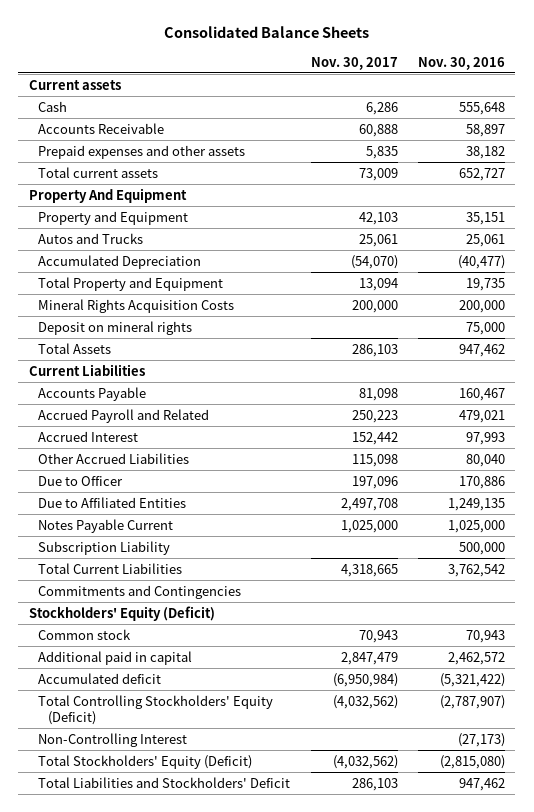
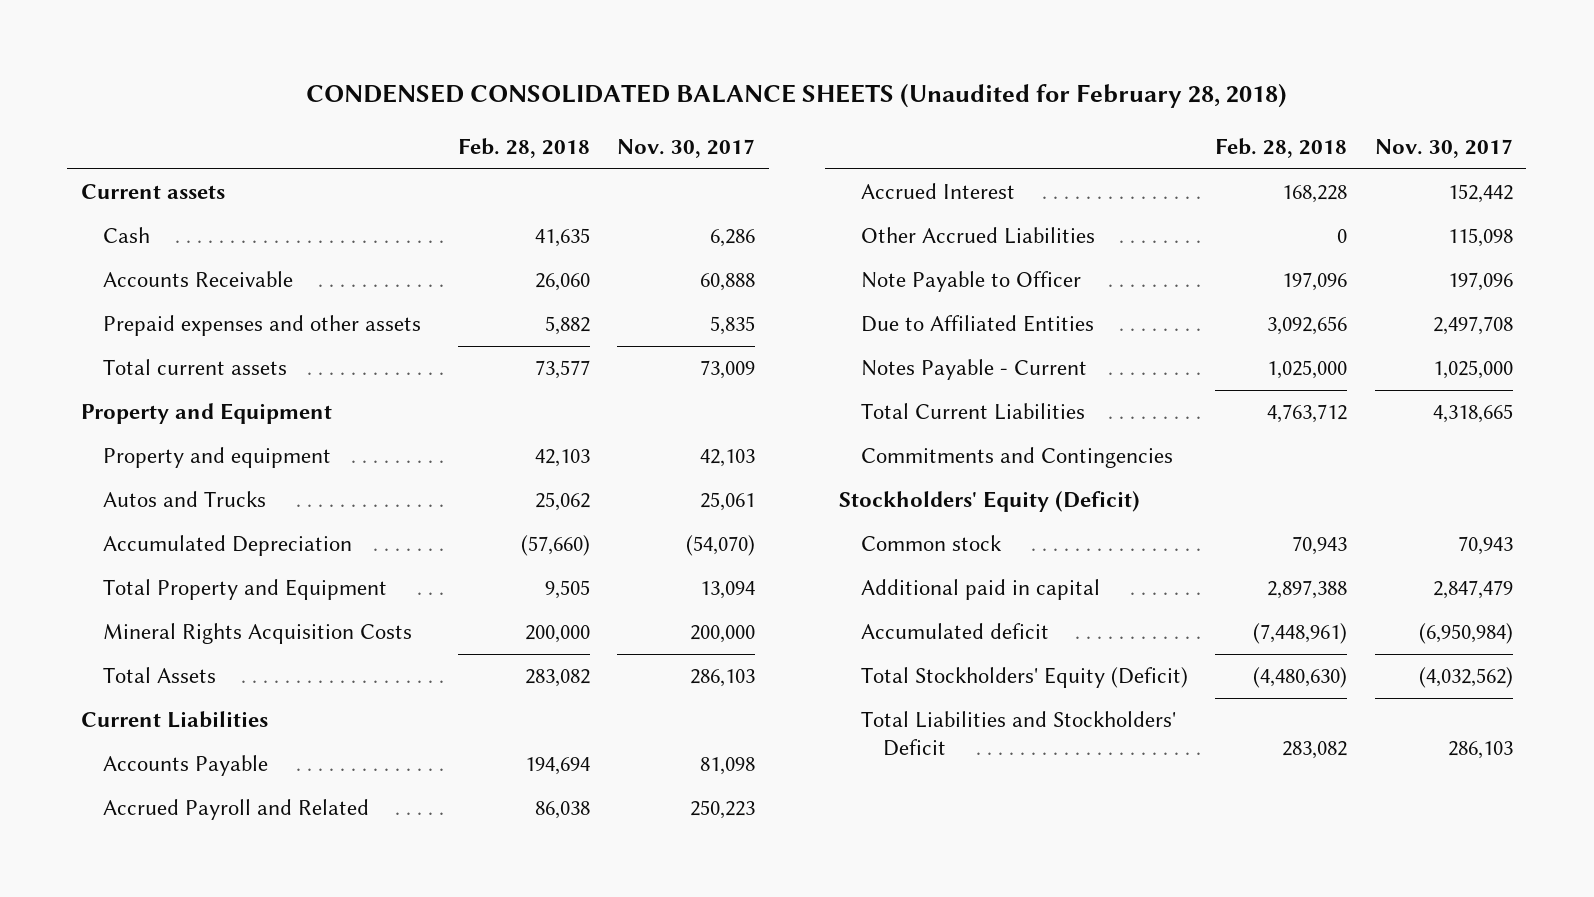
- Consolidated Balance Sheets
+ CONDENSED CONSOLIDATED BALANCE SHEETS (Unaudited for February 28, 2018)
- | Nov. 30, 2017 | Nov. 30, 2016
+ | Feb. 28, 2018 | Nov. 30, 2017
- Property And Equipment
- Property and Equipment | 42,103 | 35,151
+ Property and Equipment
+ Property and equipment | 42,103 | 42,103
- Deposit on mineral rights | | 75,000
- Due to Officer | 197,096 | 170,886
+ Note Payable to Officer | 197,096 | 197,096
- Notes Payable Current | 1,025,000 | 1,025,000
- Subscription Liability | | 500,000
+ Notes Payable - Current | 1,025,000 | 1,025,000
- Total Controlling Stockholders' Equity (Deficit) | (4,032,562) | (2,787,907)
- Non-Controlling Interest | | (27,173)

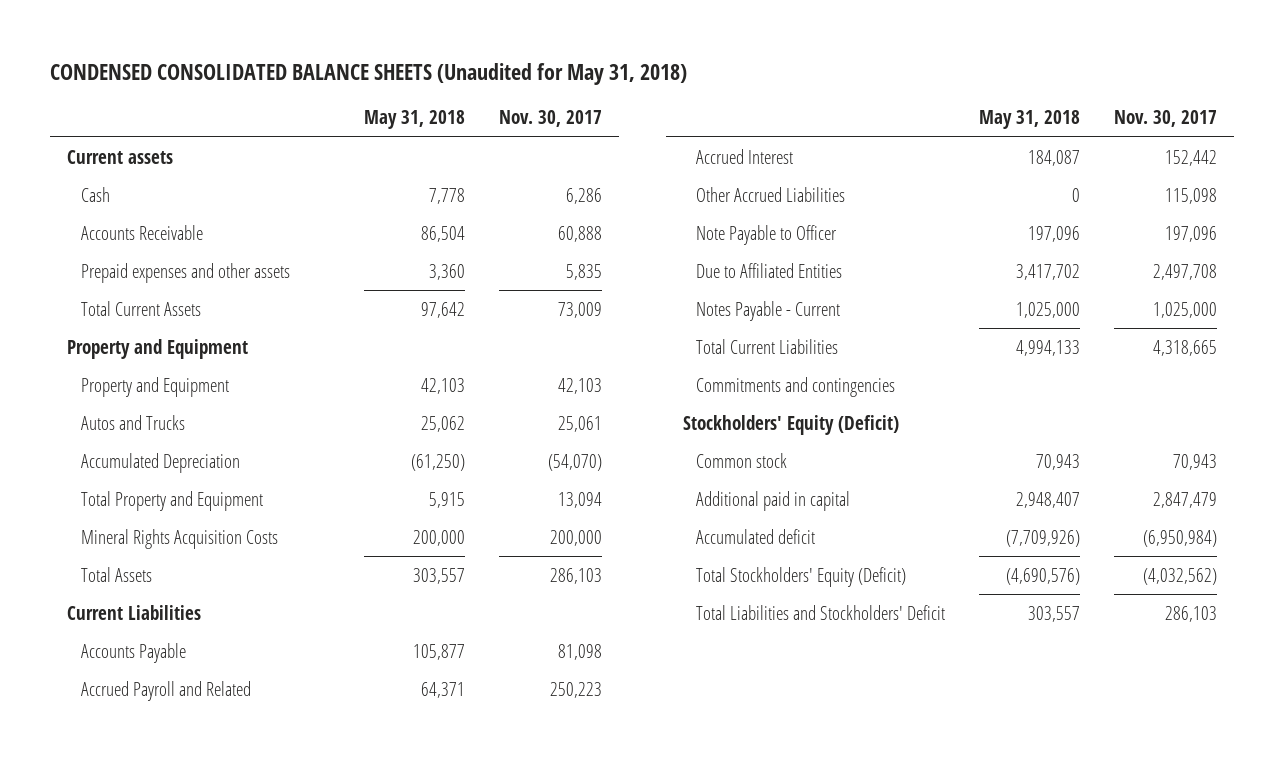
- CONDENSED CONSOLIDATED BALANCE SHEETS (Unaudited for February 28, 2018)
+ CONDENSED CONSOLIDATED BALANCE SHEETS (Unaudited for May 31, 2018)
- | Feb. 28, 2018 | Nov. 30, 2017
+ | May 31, 2018 | Nov. 30, 2017
- Total current assets | 73,577 | 73,009
+ Total Current Assets | 97,642 | 73,009
- Property and equipment | 42,103 | 42,103
+ Property and Equipment | 42,103 | 42,103
- Commitments and Contingencies
+ Commitments and contingencies

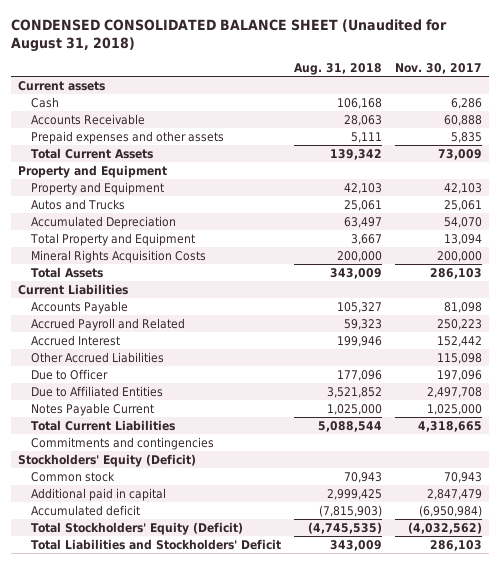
- CONDENSED CONSOLIDATED BALANCE SHEETS (Unaudited for May 31, 2018)
+ CONDENSED CONSOLIDATED BALANCE SHEET (Unaudited for August 31, 2018)
- | May 31, 2018 | Nov. 30, 2017
+ | Aug. 31, 2018 | Nov. 30, 2017
- Accumulated Depreciation | (61,250) | (54,070)
+ Accumulated Depreciation | 63,497 | 54,070
- Note Payable to Officer | 197,096 | 197,096
+ Due to Officer | 177,096 | 197,096
- Notes Payable - Current | 1,025,000 | 1,025,000
+ Notes Payable Current | 1,025,000 | 1,025,000

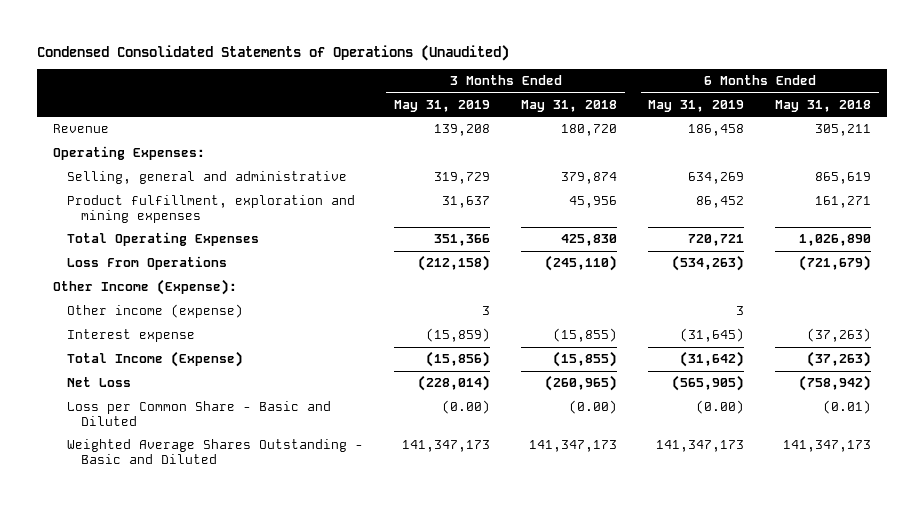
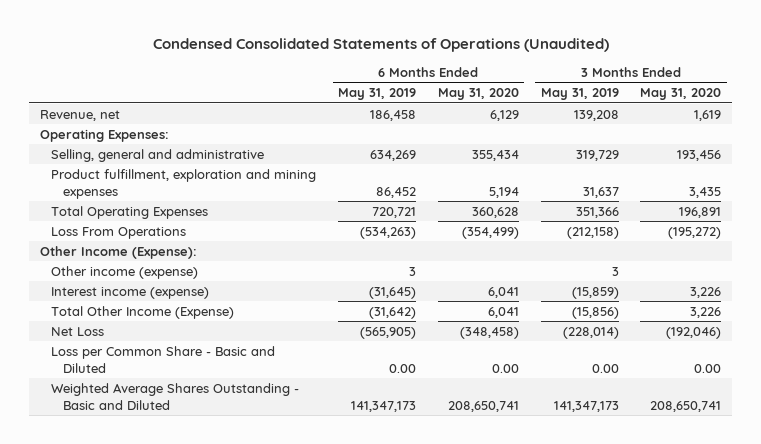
- | 3 Months Ended May 31, 2019 | 3 Months Ended May 31, 2018 | 6 Months Ended May 31, 2019 | 6 Months Ended May 31, 2018
+ | 6 Months Ended May 31, 2019 | 6 Months Ended May 31, 2020 | 3 Months Ended May 31, 2019 | 3 Months Ended May 31, 2020
- Revenue | 139,208 | 180,720 | 186,458 | 305,211
+ Revenue, net | 186,458 | 6,129 | 139,208 | 1,619
- Interest expense | (15,859) | (15,855) | (31,645) | (37,263)
- Total Income (Expense) | (15,856) | (15,855) | (31,642) | (37,263)
+ Interest income (expense) | (31,645) | 6,041 | (15,859) | 3,226
+ Total Other Income (Expense) | (31,642) | 6,041 | (15,856) | 3,226
- Loss per Common Share - Basic and Diluted | (0.00) | (0.00) | (0.00) | (0.01)
+ Loss per Common Share - Basic and Diluted | 0.00 | 0.00 | 0.00 | 0.00

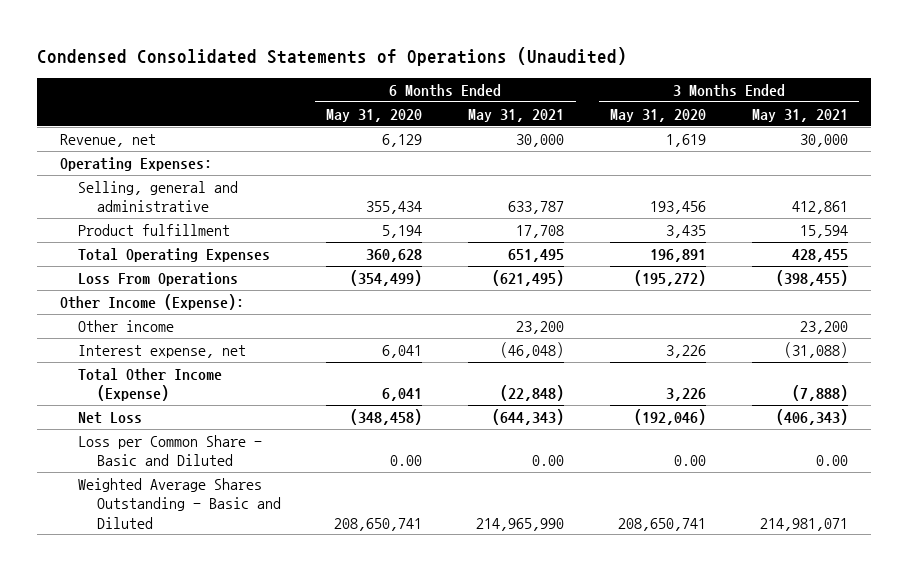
- | 6 Months Ended May 31, 2019 | 6 Months Ended May 31, 2020 | 3 Months Ended May 31, 2019 | 3 Months Ended May 31, 2020
+ | 6 Months Ended May 31, 2020 | 6 Months Ended May 31, 2021 | 3 Months Ended May 31, 2020 | 3 Months Ended May 31, 2021
- Product fulfillment, exploration and mining expenses | 86,452 | 5,194 | 31,637 | 3,435
+ Product fulfillment | 5,194 | 17,708 | 3,435 | 15,594
- Other income (expense) | 3 | | 3 |
- Interest income (expense) | (31,645) | 6,041 | (15,859) | 3,226
+ Other income | | 23,200 | | 23,200
+ Interest expense, net | 6,041 | (46,048) | 3,226 | (31,088)

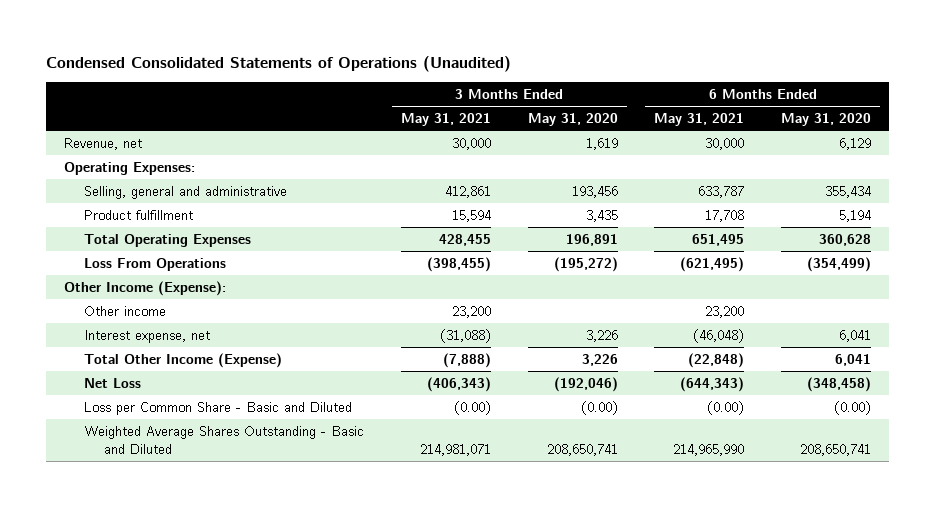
- | 6 Months Ended May 31, 2020 | 6 Months Ended May 31, 2021 | 3 Months Ended May 31, 2020 | 3 Months Ended May 31, 2021
+ | 3 Months Ended May 31, 2021 | 3 Months Ended May 31, 2020 | 6 Months Ended May 31, 2021 | 6 Months Ended May 31, 2020
- Loss per Common Share - Basic and Diluted | 0.00 | 0.00 | 0.00 | 0.00
+ Loss per Common Share - Basic and Diluted | (0.00) | (0.00) | (0.00) | (0.00)

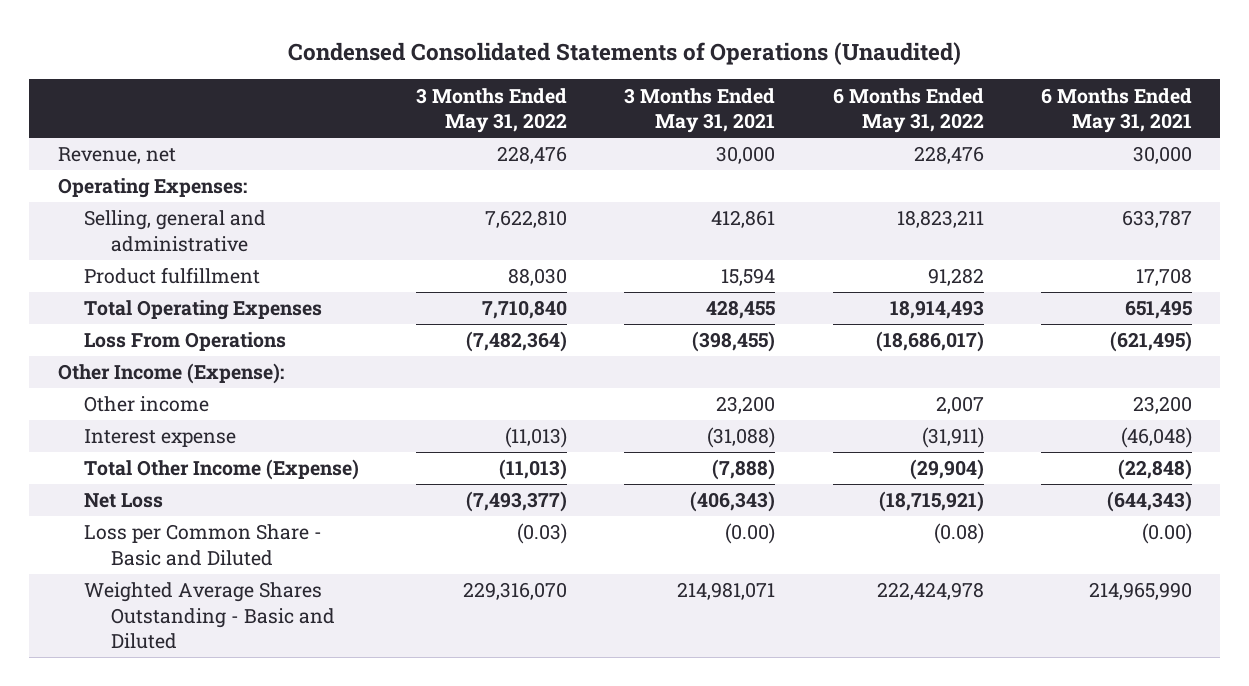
- | 3 Months Ended May 31, 2021 | 3 Months Ended May 31, 2020 | 6 Months Ended May 31, 2021 | 6 Months Ended May 31, 2020
+ | 3 Months Ended May 31, 2022 | 3 Months Ended May 31, 2021 | 6 Months Ended May 31, 2022 | 6 Months Ended May 31, 2021
- Interest expense, net | (31,088) | 3,226 | (46,048) | 6,041
+ Interest expense | (11,013) | (31,088) | (31,911) | (46,048)

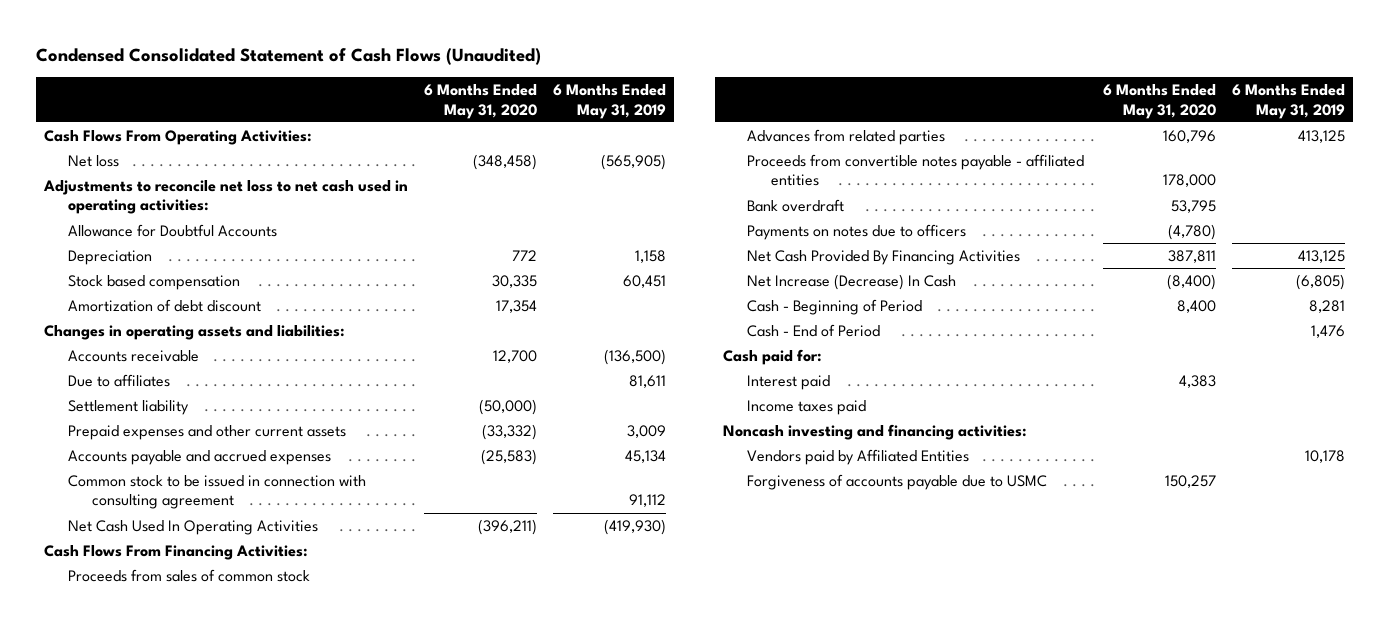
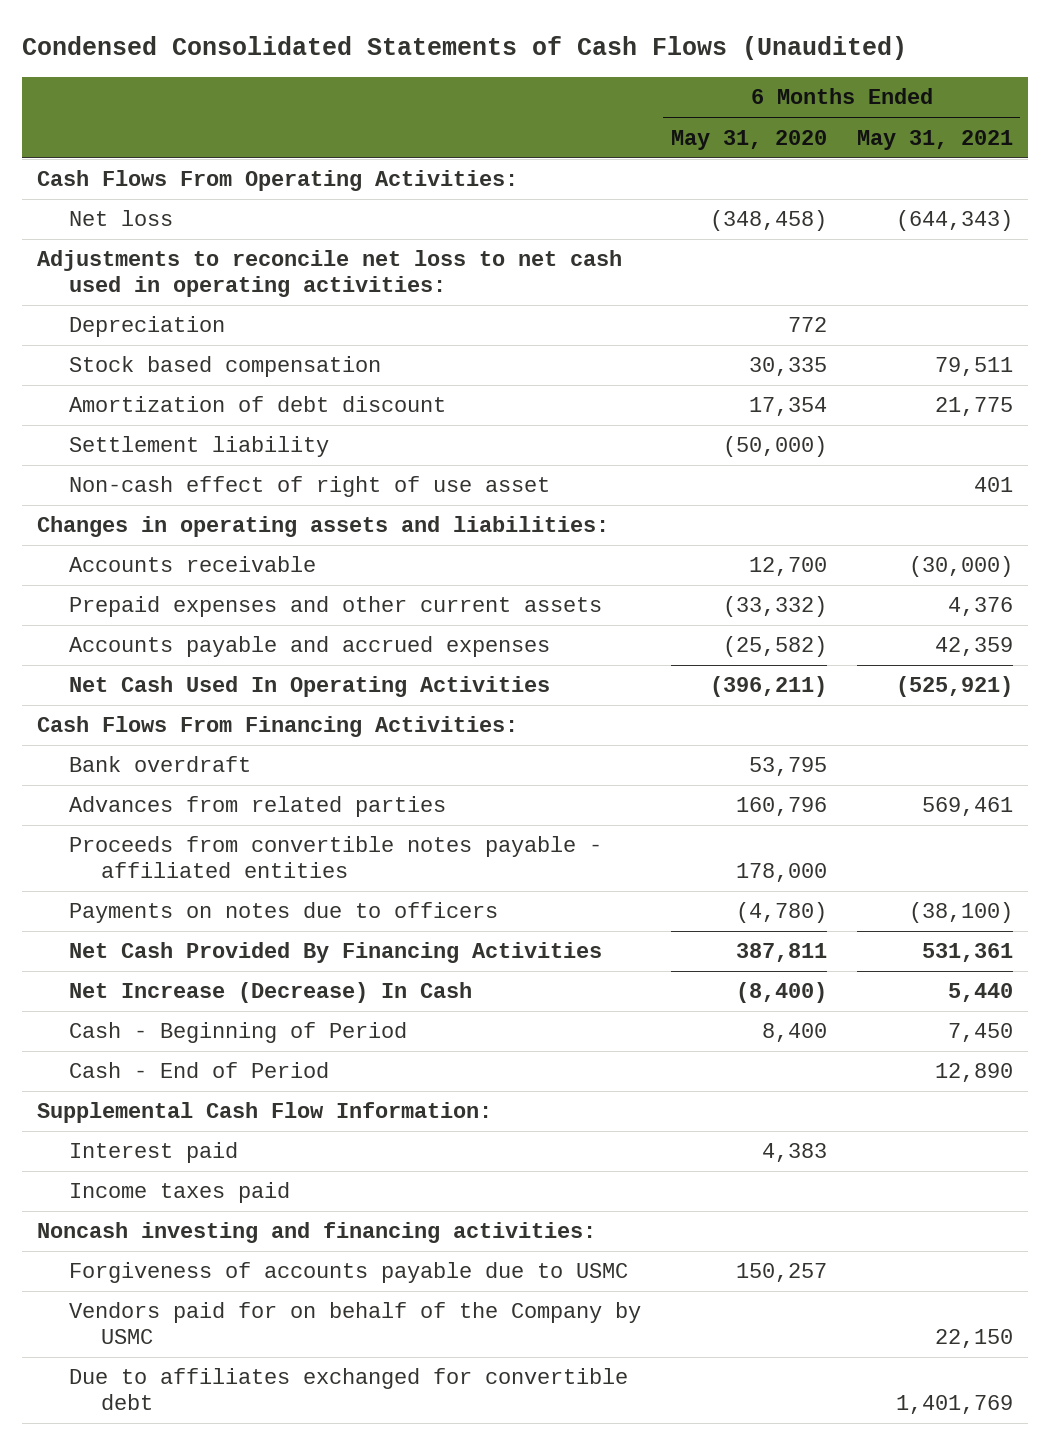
- Condensed Consolidated Statement of Cash Flows (Unaudited)
+ Condensed Consolidated Statements of Cash Flows (Unaudited)
- | 6 Months Ended May 31, 2020 | 6 Months Ended May 31, 2019
+ | 6 Months Ended May 31, 2020 | 6 Months Ended May 31, 2021
- Allowance for Doubtful Accounts
moved up: Settlement liability | (50,000) |
+ Non-cash effect of right of use asset | | 401
- Due to affiliates | | 81,611
- Accounts payable and accrued expenses | (25,583) | 45,134
- Common stock to be issued in connection with consulting agreement | | 91,112
+ Accounts payable and accrued expenses | (25,582) | 42,359
- Proceeds from sales of common stock
moved up: Bank overdraft | 53,795 |
- Cash paid for:
+ Supplemental Cash Flow Information:
- Vendors paid by Affiliated Entities | | 10,178
+ Vendors paid for on behalf of the Company by USMC | | 22,150
+ Due to affiliates exchanged for convertible debt | | 1,401,769

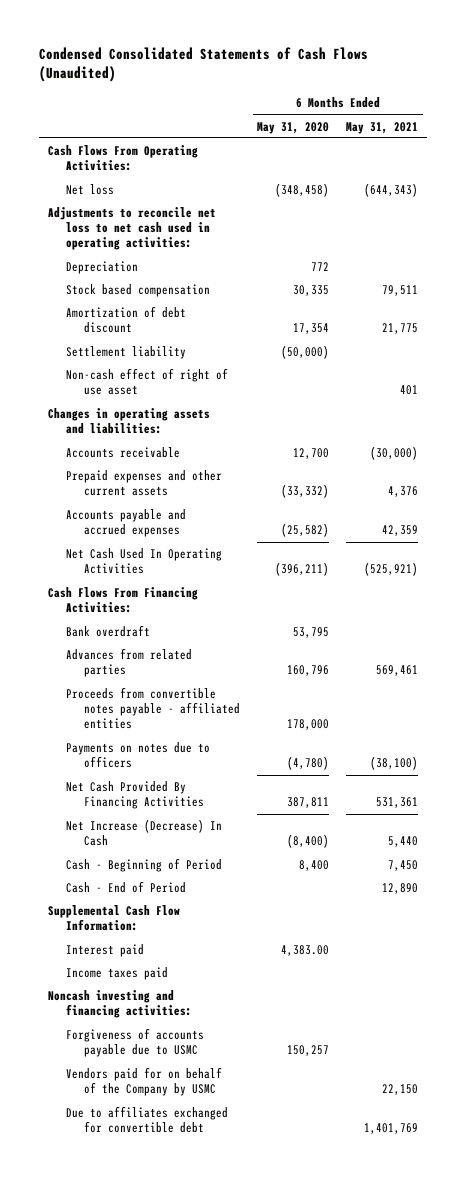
- Interest paid | 4,383 |
+ Interest paid | 4,383.00 |

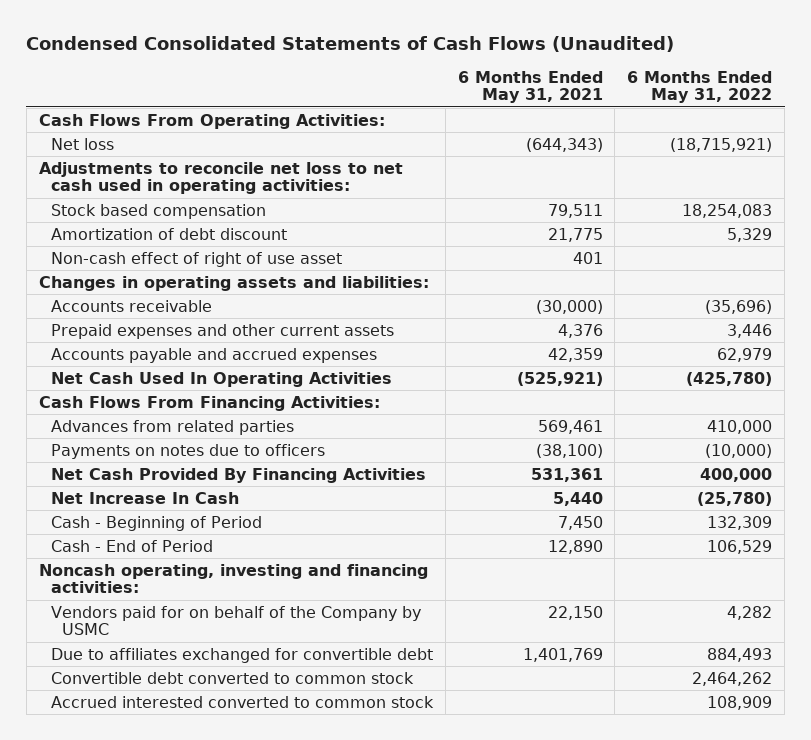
- | 6 Months Ended May 31, 2020 | 6 Months Ended May 31, 2021
+ | 6 Months Ended May 31, 2021 | 6 Months Ended May 31, 2022
- Depreciation | 772 |
- Settlement liability | (50,000) |
- Bank overdraft | 53,795 |
- Proceeds from convertible notes payable - affiliated entities | 178,000 |
- Net Increase (Decrease) In Cash | (8,400) | 5,440
+ Net Increase In Cash | 5,440 | (25,780)
- Supplemental Cash Flow Information:
- Interest paid | 4,383.00 |
- Income taxes paid
- Noncash investing and financing activities:
- Forgiveness of accounts payable due to USMC | 150,257 |
+ Noncash operating, investing and financing activities:
+ Convertible debt converted to common stock | | 2,464,262
+ Accrued interested converted to common stock | | 108,909

